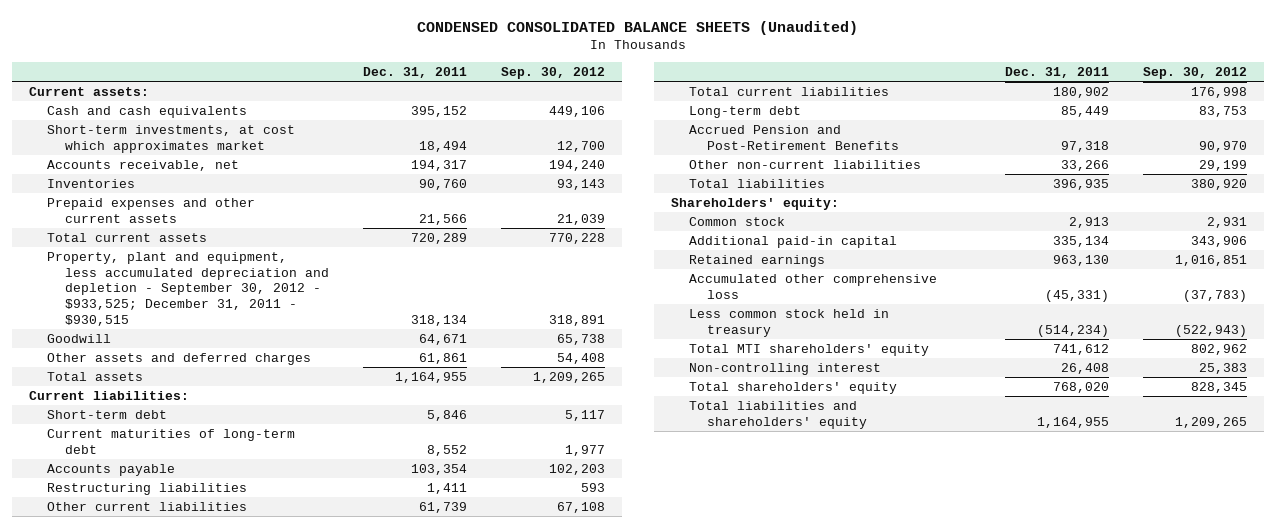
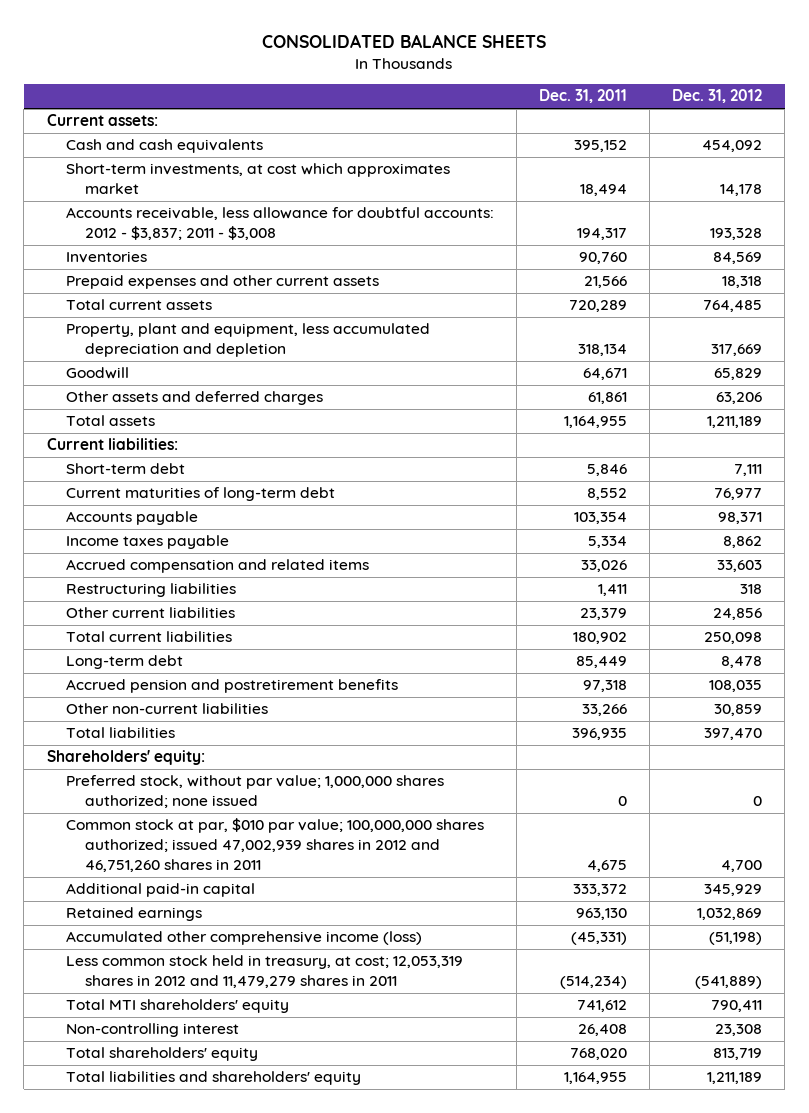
- CONDENSED CONSOLIDATED BALANCE SHEETS (Unaudited)
+ CONSOLIDATED BALANCE SHEETS
- | Dec. 31, 2011 | Sep. 30, 2012
+ | Dec. 31, 2011 | Dec. 31, 2012
- Accounts receivable, net | 194,317 | 194,240
+ Accounts receivable, less allowance for doubtful accounts: 2012 - $3,837; 2011 - $3,008 | 194,317 | 193,328
- Property, plant and equipment, less accumulated depreciation and depletion - September 30, 2012 - $933,525; December 31, 2011 - $930,515 | 318,134 | 318,891
+ Property, plant and equipment, less accumulated depreciation and depletion | 318,134 | 317,669
+ Income taxes payable | 5,334 | 8,862
+ Accrued compensation and related items | 33,026 | 33,603
- Other current liabilities | 61,739 | 67,108
+ Other current liabilities | 23,379 | 24,856
- Accrued Pension and Post-Retirement Benefits | 97,318 | 90,970
+ Accrued pension and postretirement benefits | 97,318 | 108,035
- Common stock | 2,913 | 2,931
- Additional paid-in capital | 335,134 | 343,906
+ Preferred stock, without par value; 1,000,000 shares authorized; none issued | 0 | 0
+ Common stock at par, $010 par value; 100,000,000 shares authorized; issued 47,002,939 shares in 2012 and 46,751,260 shares in 2011 | 4,675 | 4,700
+ Additional paid-in capital | 333,372 | 345,929
- Accumulated other comprehensive loss | (45,331) | (37,783)
- Less common stock held in treasury | (514,234) | (522,943)
+ Accumulated other comprehensive income (loss) | (45,331) | (51,198)
+ Less common stock held in treasury, at cost; 12,053,319 shares in 2012 and 11,479,279 shares in 2011 | (514,234) | (541,889)

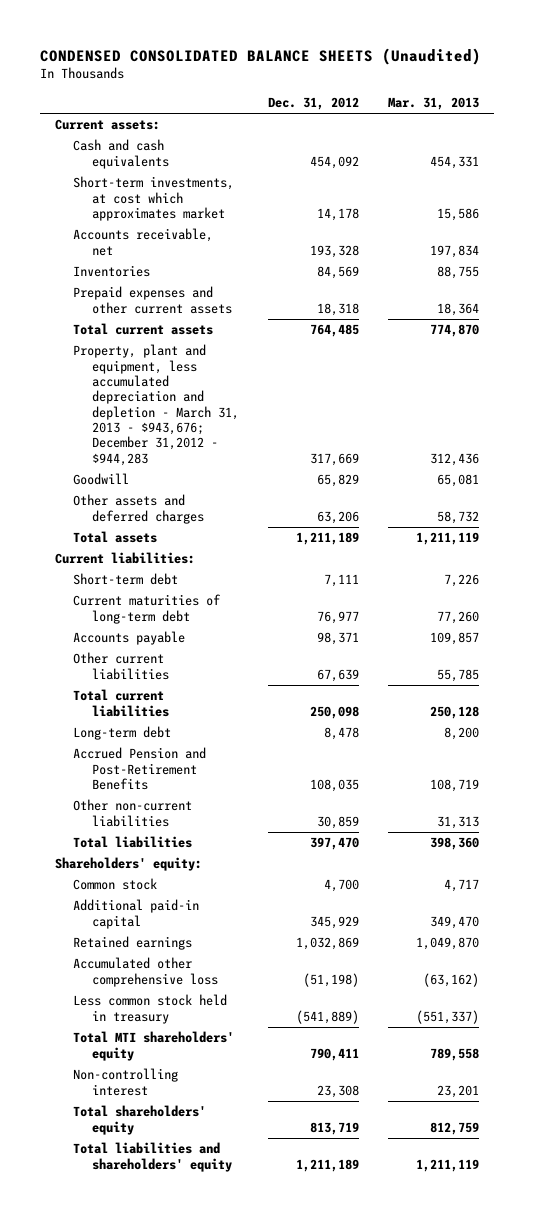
- CONSOLIDATED BALANCE SHEETS
+ CONDENSED CONSOLIDATED BALANCE SHEETS (Unaudited)
- | Dec. 31, 2011 | Dec. 31, 2012
+ | Dec. 31, 2012 | Mar. 31, 2013
- Accounts receivable, less allowance for doubtful accounts: 2012 - $3,837; 2011 - $3,008 | 194,317 | 193,328
+ Accounts receivable, net | 193,328 | 197,834
- Property, plant and equipment, less accumulated depreciation and depletion | 318,134 | 317,669
+ Property, plant and equipment, less accumulated depreciation and depletion - March 31, 2013 - $943,676; December 31,2012 - $944,283 | 317,669 | 312,436
- Income taxes payable | 5,334 | 8,862
- Accrued compensation and related items | 33,026 | 33,603
- Restructuring liabilities | 1,411 | 318
- Other current liabilities | 23,379 | 24,856
+ Other current liabilities | 67,639 | 55,785
- Accrued pension and postretirement benefits | 97,318 | 108,035
+ Accrued Pension and Post-Retirement Benefits | 108,035 | 108,719
- Preferred stock, without par value; 1,000,000 shares authorized; none issued | 0 | 0
- Common stock at par, $010 par value; 100,000,000 shares authorized; issued 47,002,939 shares in 2012 and 46,751,260 shares in 2011 | 4,675 | 4,700
+ Common stock | 4,700 | 4,717
- Accumulated other comprehensive income (loss) | (45,331) | (51,198)
- Less common stock held in treasury, at cost; 12,053,319 shares in 2012 and 11,479,279 shares in 2011 | (514,234) | (541,889)
+ Accumulated other comprehensive loss | (51,198) | (63,162)
+ Less common stock held in treasury | (541,889) | (551,337)

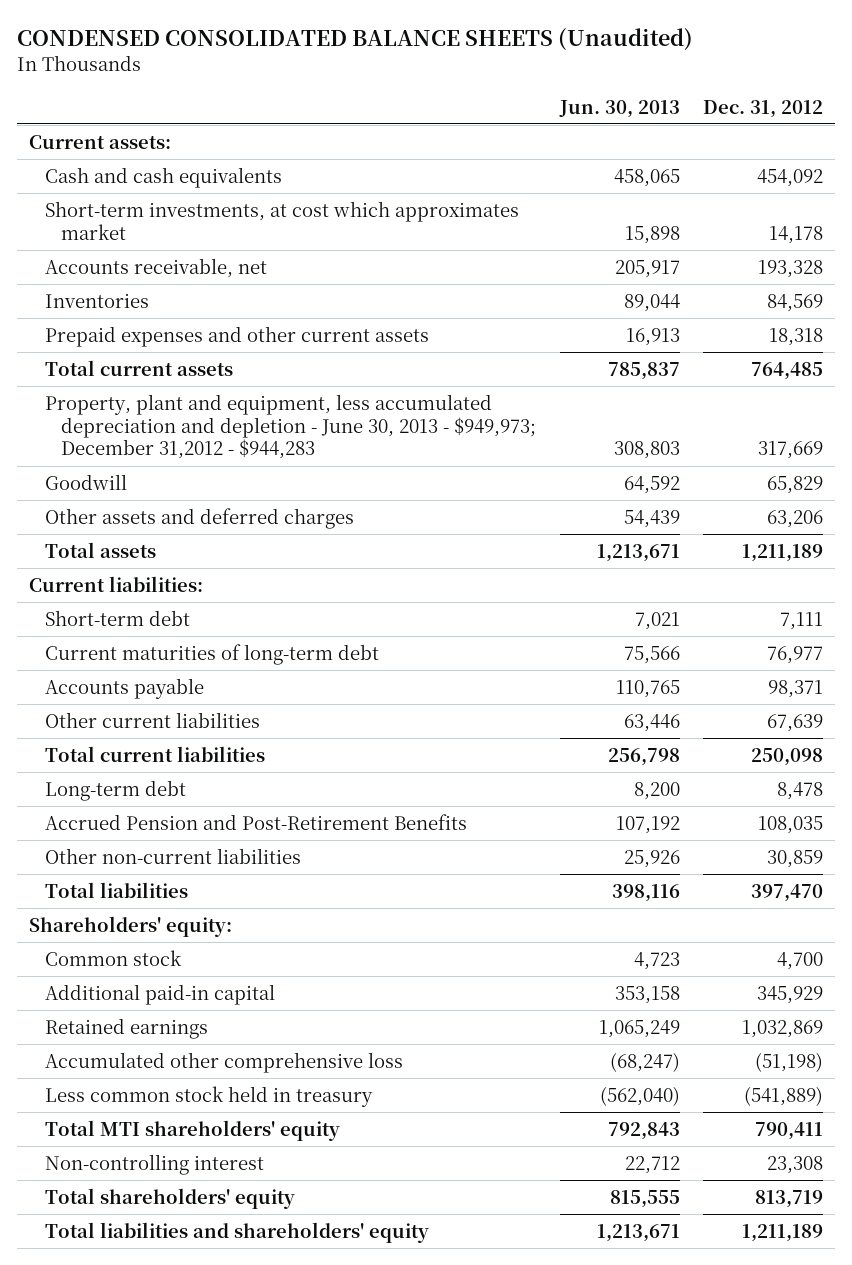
- | Dec. 31, 2012 | Mar. 31, 2013
+ | Jun. 30, 2013 | Dec. 31, 2012
- Property, plant and equipment, less accumulated depreciation and depletion - March 31, 2013 - $943,676; December 31,2012 - $944,283 | 317,669 | 312,436
+ Property, plant and equipment, less accumulated depreciation and depletion - June 30, 2013 - $949,973; December 31,2012 - $944,283 | 308,803 | 317,669

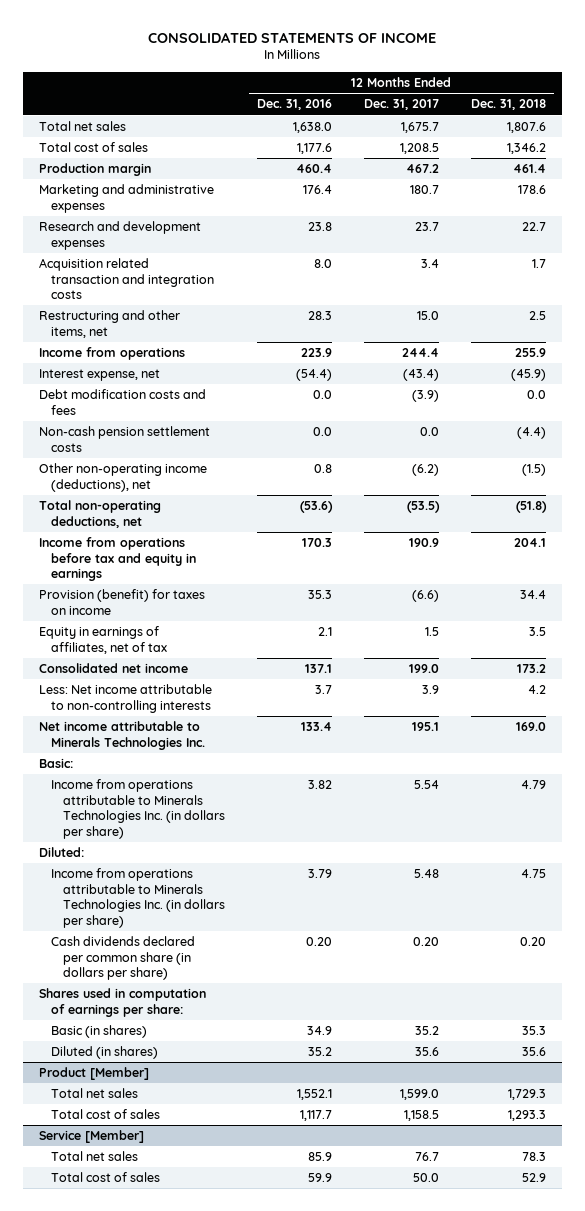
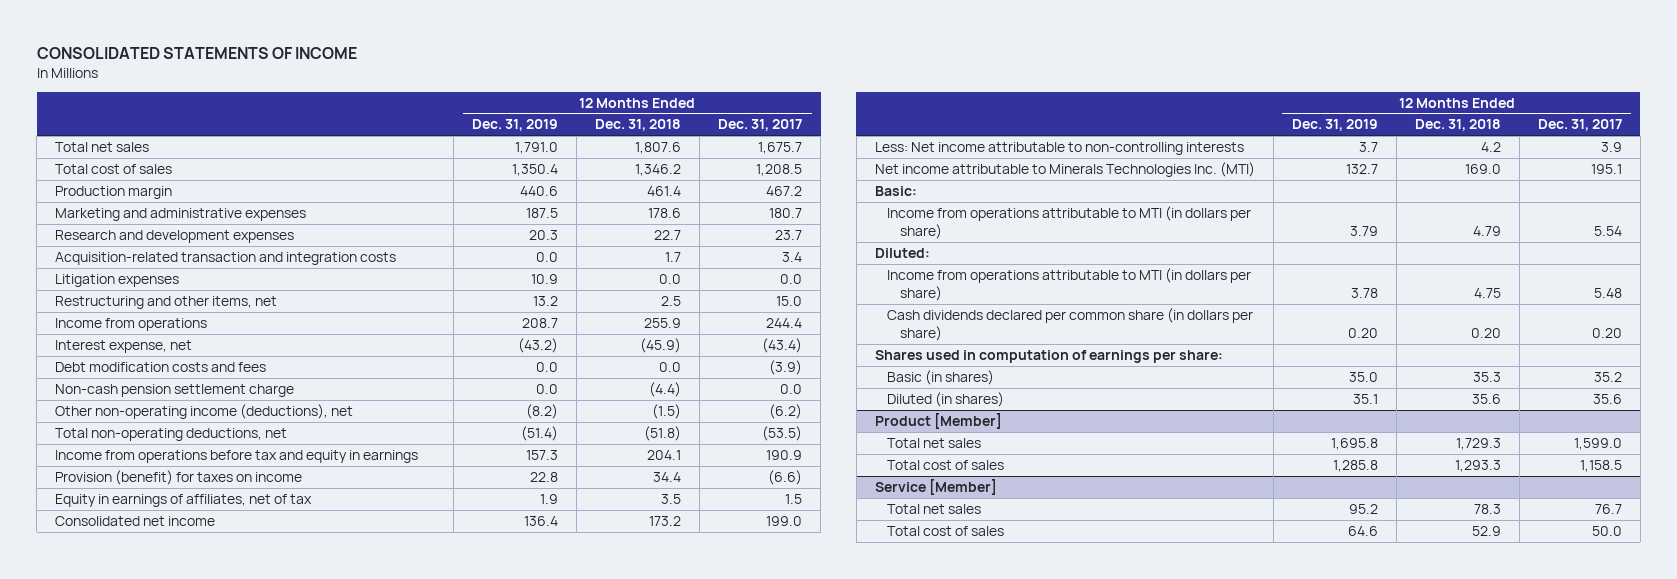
- | 12 Months Ended Dec. 31, 2016 | 12 Months Ended Dec. 31, 2017 | 12 Months Ended Dec. 31, 2018
+ | 12 Months Ended Dec. 31, 2019 | 12 Months Ended Dec. 31, 2018 | 12 Months Ended Dec. 31, 2017
- Acquisition related transaction and integration costs | 8.0 | 3.4 | 1.7
+ Acquisition-related transaction and integration costs | 0.0 | 1.7 | 3.4
+ Litigation expenses | 10.9 | 0.0 | 0.0
- Non-cash pension settlement costs | 0.0 | 0.0 | (4.4)
+ Non-cash pension settlement charge | 0.0 | (4.4) | 0.0
- Net income attributable to Minerals Technologies Inc. | 133.4 | 195.1 | 169.0
+ Net income attributable to Minerals Technologies Inc. (MTI) | 132.7 | 169.0 | 195.1
- Income from operations attributable to Minerals Technologies Inc. (in dollars per share) | 3.82 | 5.54 | 4.79
+ Income from operations attributable to MTI (in dollars per share) | 3.79 | 4.79 | 5.54
- Income from operations attributable to Minerals Technologies Inc. (in dollars per share) | 3.79 | 5.48 | 4.75
+ Income from operations attributable to MTI (in dollars per share) | 3.78 | 4.75 | 5.48

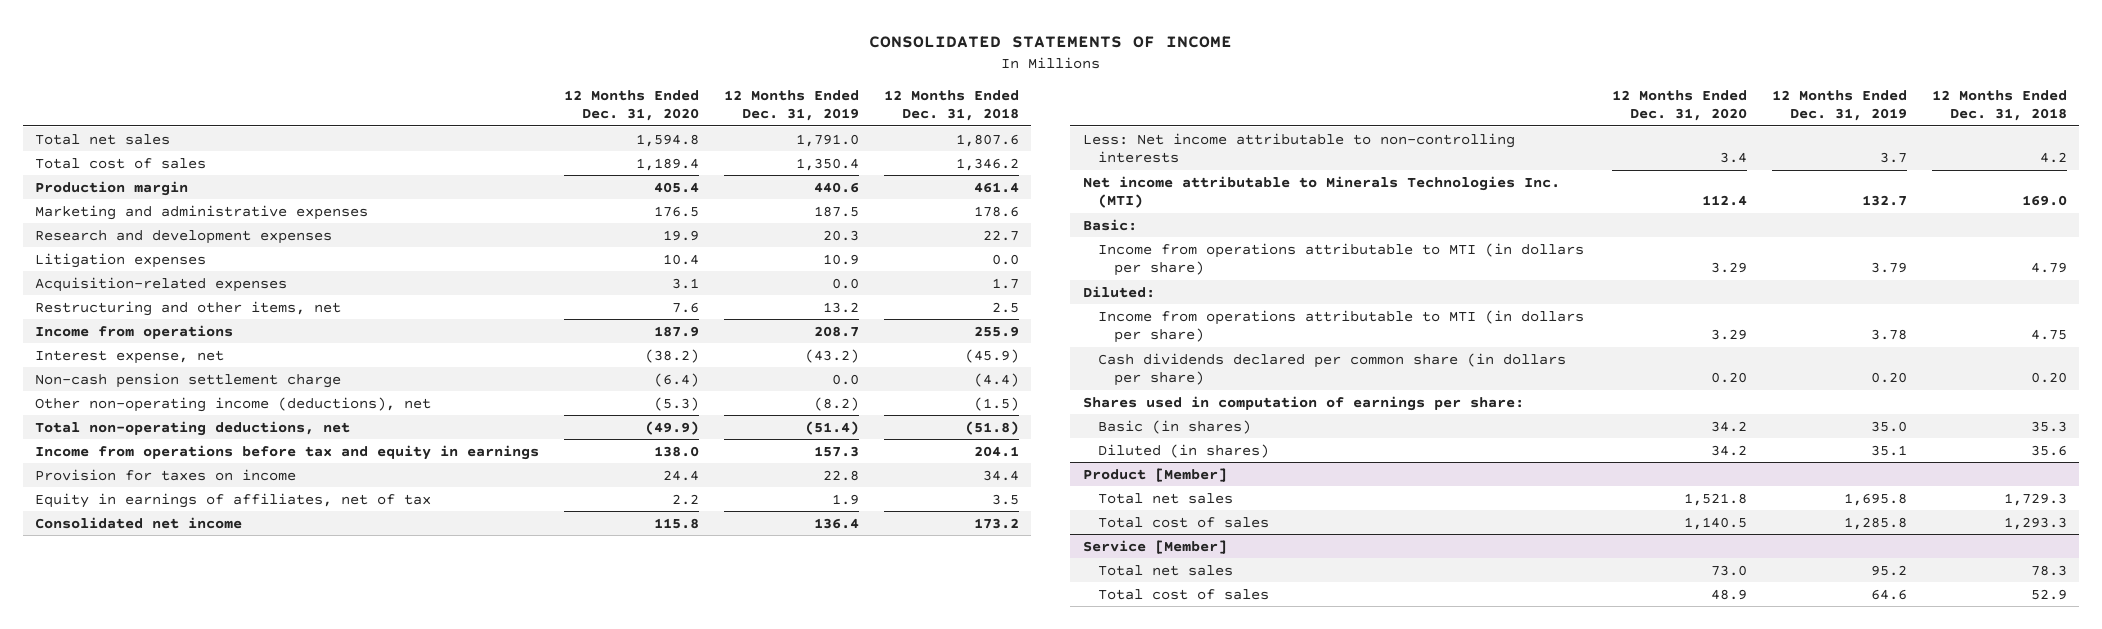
- | 12 Months Ended Dec. 31, 2019 | 12 Months Ended Dec. 31, 2018 | 12 Months Ended Dec. 31, 2017
+ | 12 Months Ended Dec. 31, 2020 | 12 Months Ended Dec. 31, 2019 | 12 Months Ended Dec. 31, 2018
- Acquisition-related transaction and integration costs | 0.0 | 1.7 | 3.4
+ Acquisition-related expenses | 3.1 | 0.0 | 1.7
- Debt modification costs and fees | 0.0 | 0.0 | (3.9)
- Provision (benefit) for taxes on income | 22.8 | 34.4 | (6.6)
+ Provision for taxes on income | 24.4 | 22.8 | 34.4

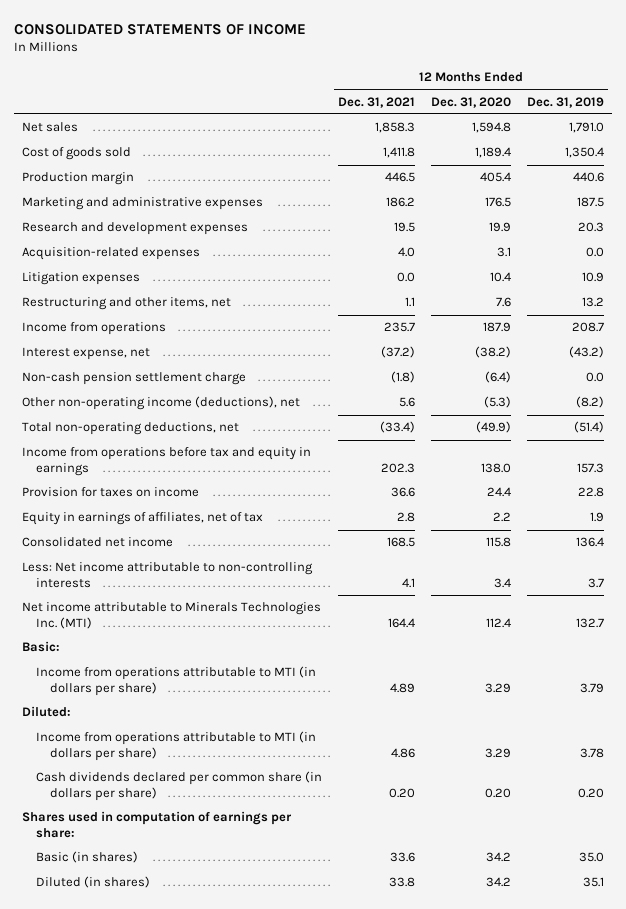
- | 12 Months Ended Dec. 31, 2020 | 12 Months Ended Dec. 31, 2019 | 12 Months Ended Dec. 31, 2018
+ | 12 Months Ended Dec. 31, 2021 | 12 Months Ended Dec. 31, 2020 | 12 Months Ended Dec. 31, 2019
- Total net sales | 1,594.8 | 1,791.0 | 1,807.6
- Total cost of sales | 1,189.4 | 1,350.4 | 1,346.2
+ Net sales | 1,858.3 | 1,594.8 | 1,791.0
+ Cost of goods sold | 1,411.8 | 1,189.4 | 1,350.4
moved down: Litigation expenses | 0.0 | 10.4 | 10.9
- Product [Member]
- Total net sales | 1,521.8 | 1,695.8 | 1,729.3
- Total cost of sales | 1,140.5 | 1,285.8 | 1,293.3
- Service [Member]
- Total net sales | 73.0 | 95.2 | 78.3
- Total cost of sales | 48.9 | 64.6 | 52.9

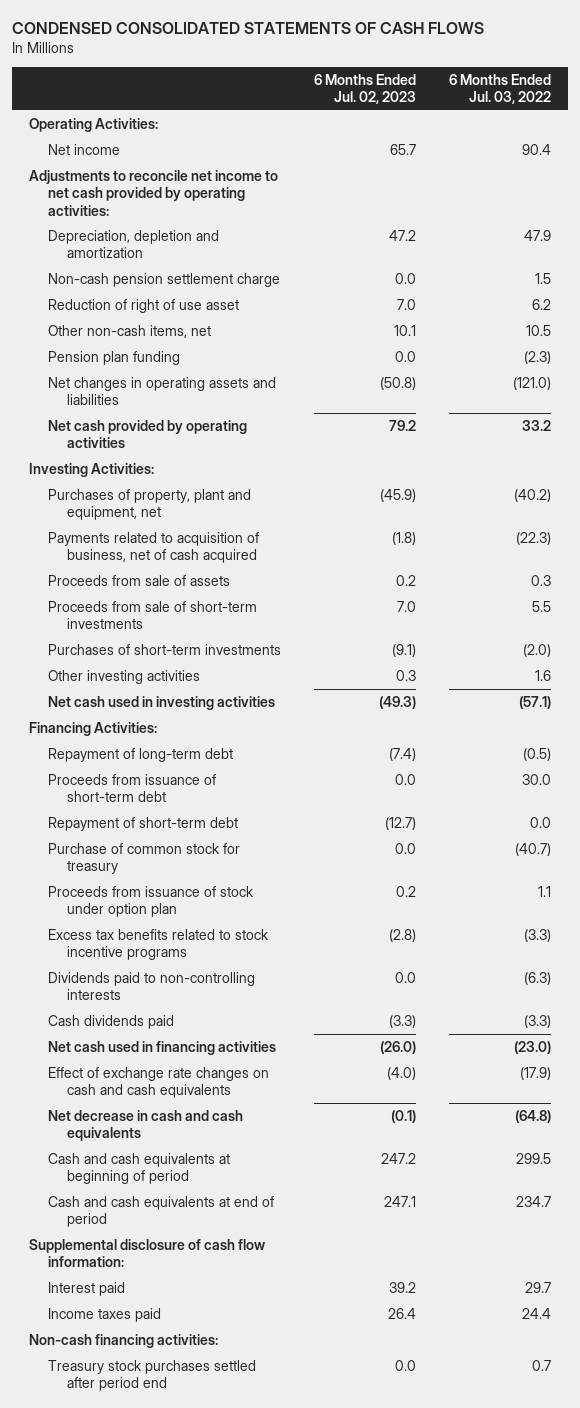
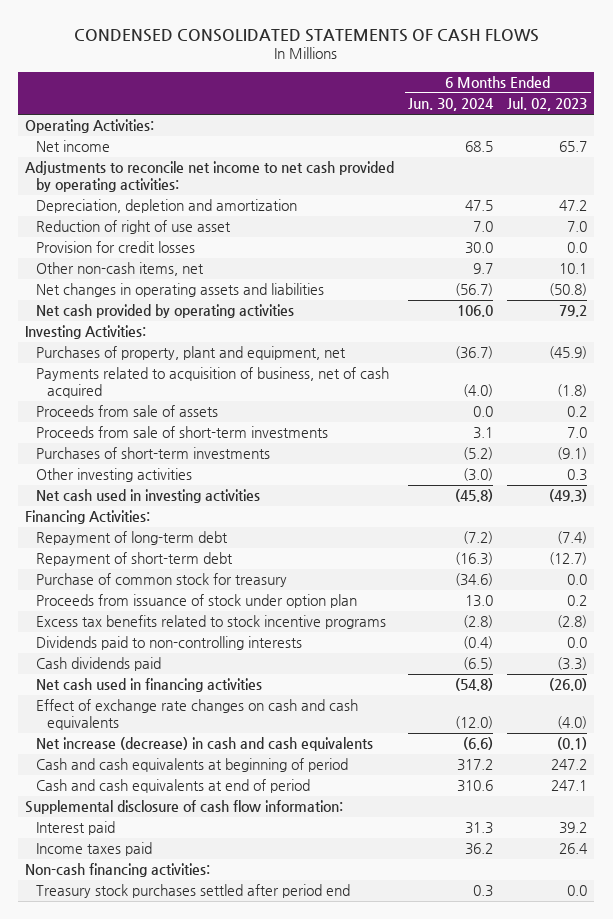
- | 6 Months Ended Jul. 02, 2023 | 6 Months Ended Jul. 03, 2022
+ | 6 Months Ended Jun. 30, 2024 | 6 Months Ended Jul. 02, 2023
- Non-cash pension settlement charge | 0.0 | 1.5
+ Provision for credit losses | 30.0 | 0.0
- Pension plan funding | 0.0 | (2.3)
- Proceeds from issuance of short-term debt | 0.0 | 30.0
- Net decrease in cash and cash equivalents | (0.1) | (64.8)
+ Net increase (decrease) in cash and cash equivalents | (6.6) | (0.1)

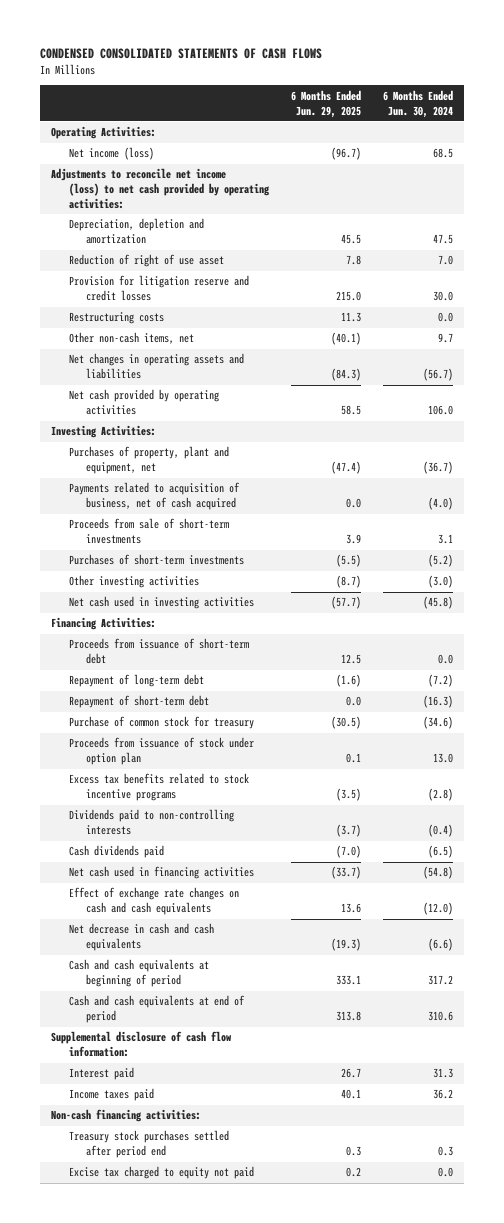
- | 6 Months Ended Jun. 30, 2024 | 6 Months Ended Jul. 02, 2023
+ | 6 Months Ended Jun. 29, 2025 | 6 Months Ended Jun. 30, 2024
- Net income | 68.5 | 65.7
- Adjustments to reconcile net income to net cash provided by operating activities:
+ Net income (loss) | (96.7) | 68.5
+ Adjustments to reconcile net income (loss) to net cash provided by operating activities:
- Provision for credit losses | 30.0 | 0.0
+ Provision for litigation reserve and credit losses | 215.0 | 30.0
+ Restructuring costs | 11.3 | 0.0
- Proceeds from sale of assets | 0.0 | 0.2
+ Proceeds from issuance of short-term debt | 12.5 | 0.0
- Net increase (decrease) in cash and cash equivalents | (6.6) | (0.1)
+ Net decrease in cash and cash equivalents | (19.3) | (6.6)
+ Excise tax charged to equity not paid | 0.2 | 0.0

